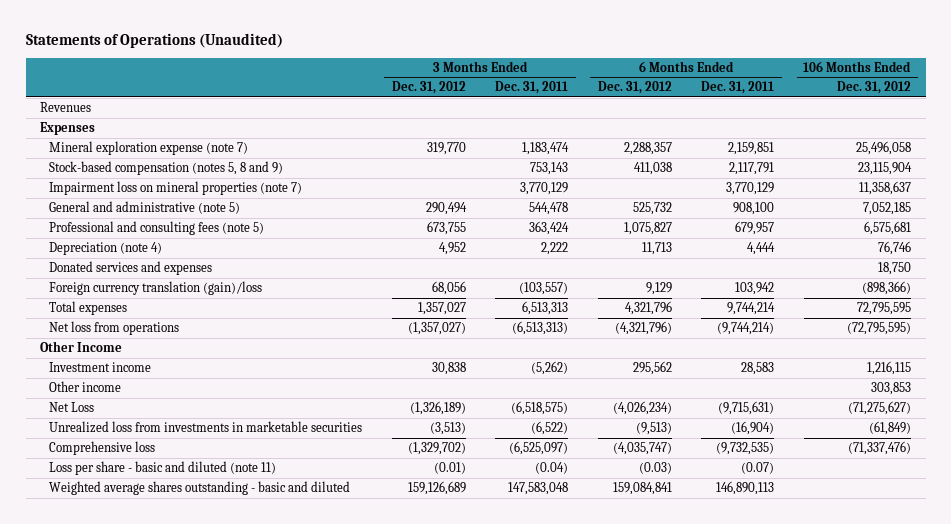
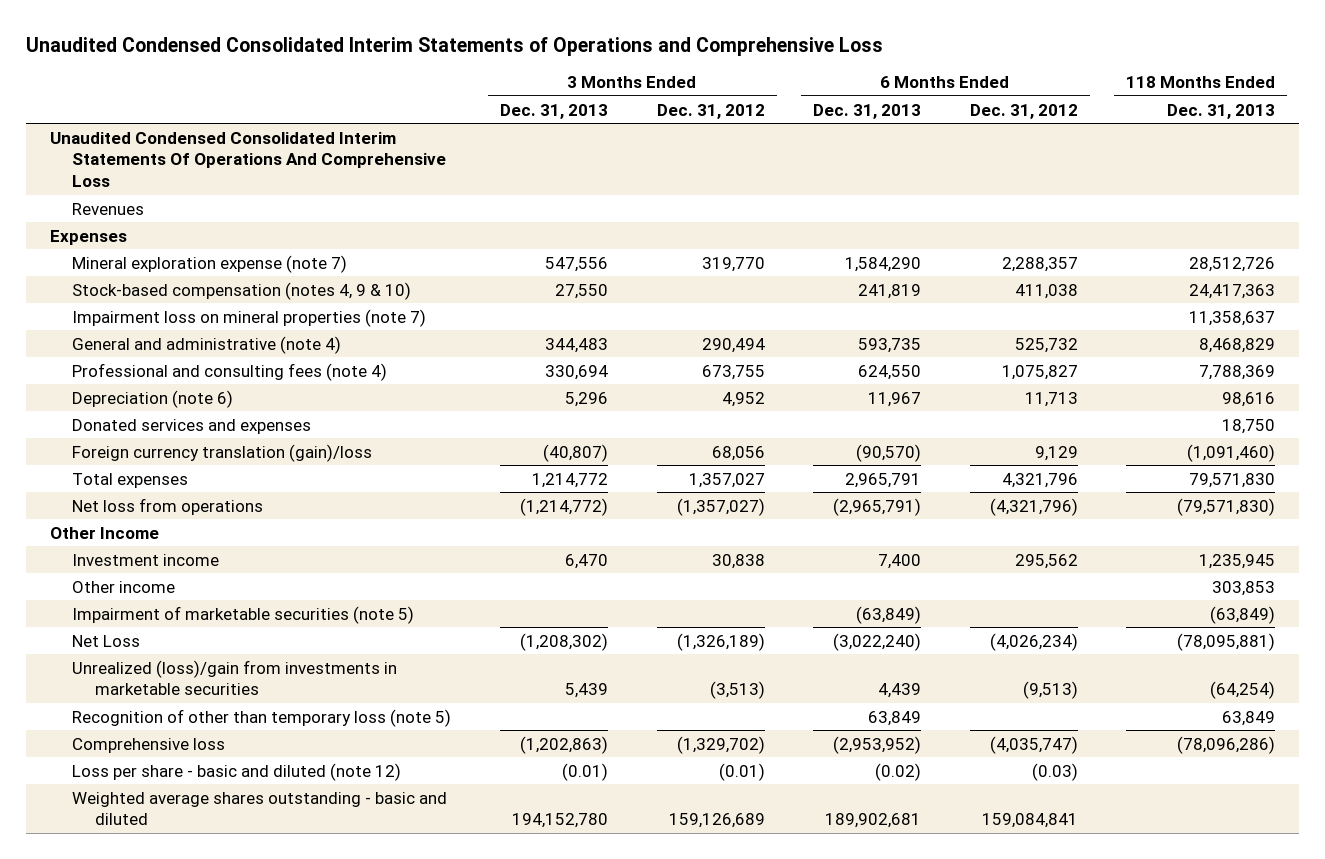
- Statements of Operations (Unaudited)
+ Unaudited Condensed Consolidated Interim Statements of Operations and Comprehensive Loss
- | 3 Months Ended Dec. 31, 2012 | 3 Months Ended Dec. 31, 2011 | 6 Months Ended Dec. 31, 2012 | 6 Months Ended Dec. 31, 2011 | 106 Months Ended Dec. 31, 2012
+ | 3 Months Ended Dec. 31, 2013 | 3 Months Ended Dec. 31, 2012 | 6 Months Ended Dec. 31, 2013 | 6 Months Ended Dec. 31, 2012 | 118 Months Ended Dec. 31, 2013
+ Unaudited Condensed Consolidated Interim Statements Of Operations And Comprehensive Loss
- Stock-based compensation (notes 5, 8 and 9) | | 753,143 | 411,038 | 2,117,791 | 23,115,904
+ Stock-based compensation (notes 4, 9 & 10) | 27,550 | | 241,819 | 411,038 | 24,417,363
- General and administrative (note 5) | 290,494 | 544,478 | 525,732 | 908,100 | 7,052,185
- Professional and consulting fees (note 5) | 673,755 | 363,424 | 1,075,827 | 679,957 | 6,575,681
- Depreciation (note 4) | 4,952 | 2,222 | 11,713 | 4,444 | 76,746
+ General and administrative (note 4) | 344,483 | 290,494 | 593,735 | 525,732 | 8,468,829
+ Professional and consulting fees (note 4) | 330,694 | 673,755 | 624,550 | 1,075,827 | 7,788,369
+ Depreciation (note 6) | 5,296 | 4,952 | 11,967 | 11,713 | 98,616
+ Impairment of marketable securities (note 5) | | | (63,849) | | (63,849)
- Unrealized loss from investments in marketable securities | (3,513) | (6,522) | (9,513) | (16,904) | (61,849)
+ Unrealized (loss)/gain from investments in marketable securities | 5,439 | (3,513) | 4,439 | (9,513) | (64,254)
+ Recognition of other than temporary loss (note 5) | | | 63,849 | | 63,849
- Loss per share - basic and diluted (note 11) | (0.01) | (0.04) | (0.03) | (0.07) |
+ Loss per share - basic and diluted (note 12) | (0.01) | (0.01) | (0.02) | (0.03) |

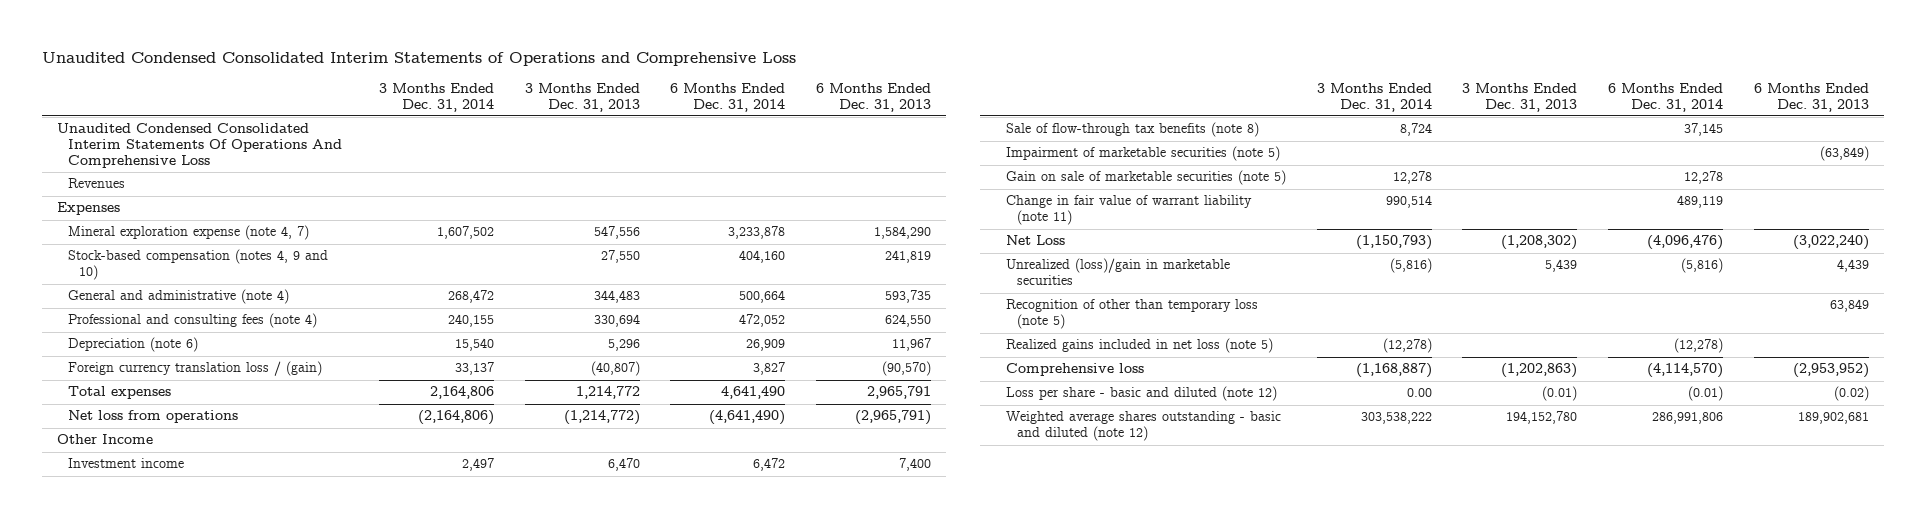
- | 3 Months Ended Dec. 31, 2013 | 3 Months Ended Dec. 31, 2012 | 6 Months Ended Dec. 31, 2013 | 6 Months Ended Dec. 31, 2012 | 118 Months Ended Dec. 31, 2013
+ | 3 Months Ended Dec. 31, 2014 | 3 Months Ended Dec. 31, 2013 | 6 Months Ended Dec. 31, 2014 | 6 Months Ended Dec. 31, 2013
- Mineral exploration expense (note 7) | 547,556 | 319,770 | 1,584,290 | 2,288,357 | 28,512,726
- Stock-based compensation (notes 4, 9 & 10) | 27,550 | | 241,819 | 411,038 | 24,417,363
- Impairment loss on mineral properties (note 7) | | | | | 11,358,637
+ Mineral exploration expense (note 4, 7) | 1,607,502 | 547,556 | 3,233,878 | 1,584,290
+ Stock-based compensation (notes 4, 9 and 10) | | 27,550 | 404,160 | 241,819
- Donated services and expenses | | | | | 18,750
- Foreign currency translation (gain)/loss | (40,807) | 68,056 | (90,570) | 9,129 | (1,091,460)
+ Foreign currency translation loss / (gain) | 33,137 | (40,807) | 3,827 | (90,570)
- Other income | | | | | 303,853
+ Sale of flow-through tax benefits (note 8) | 8,724 | | 37,145 |
+ Gain on sale of marketable securities (note 5) | 12,278 | | 12,278 |
+ Change in fair value of warrant liability (note 11) | 990,514 | | 489,119 |
- Unrealized (loss)/gain from investments in marketable securities | 5,439 | (3,513) | 4,439 | (9,513) | (64,254)
+ Unrealized (loss)/gain in marketable securities | (5,816) | 5,439 | (5,816) | 4,439
+ Realized gains included in net loss (note 5) | (12,278) | | (12,278) |
- Weighted average shares outstanding - basic and diluted | 194,152,780 | 159,126,689 | 189,902,681 | 159,084,841 |
+ Weighted average shares outstanding - basic and diluted (note 12) | 303,538,222 | 194,152,780 | 286,991,806 | 189,902,681

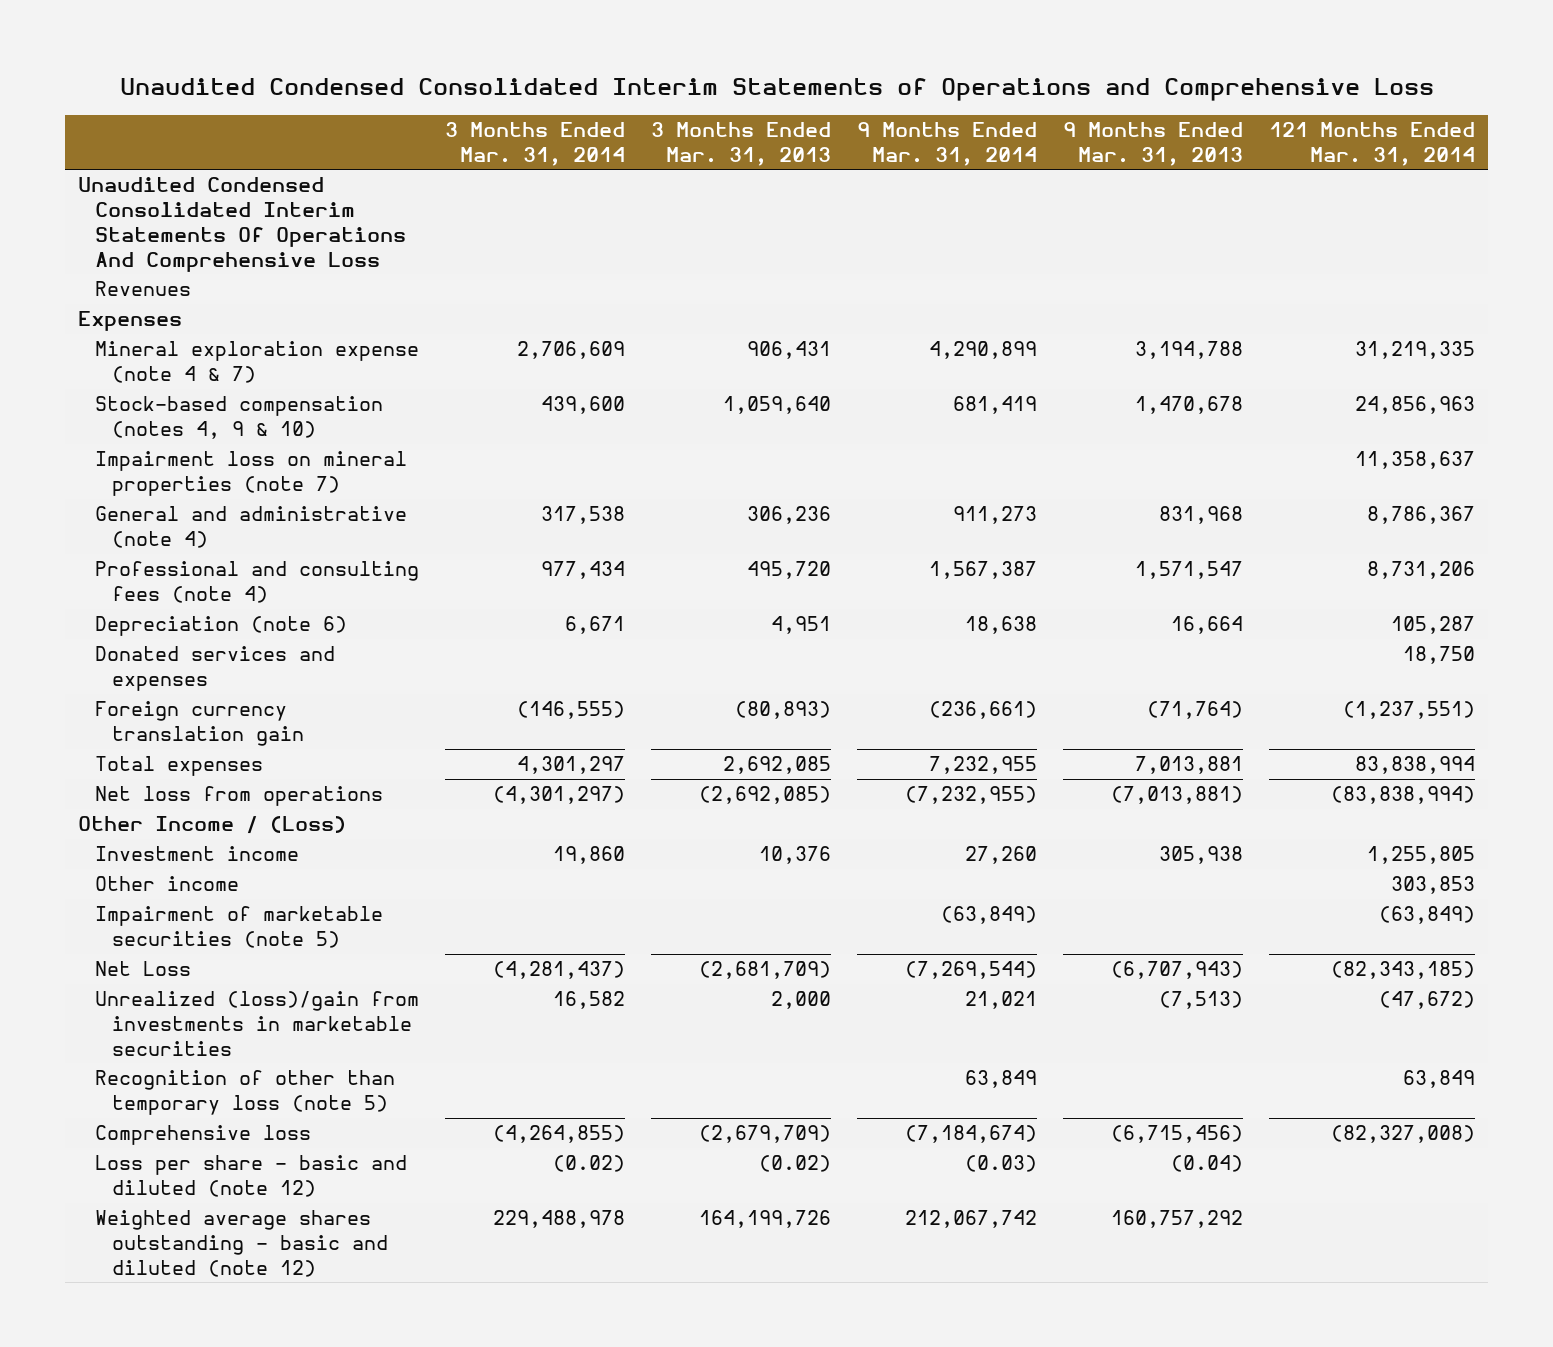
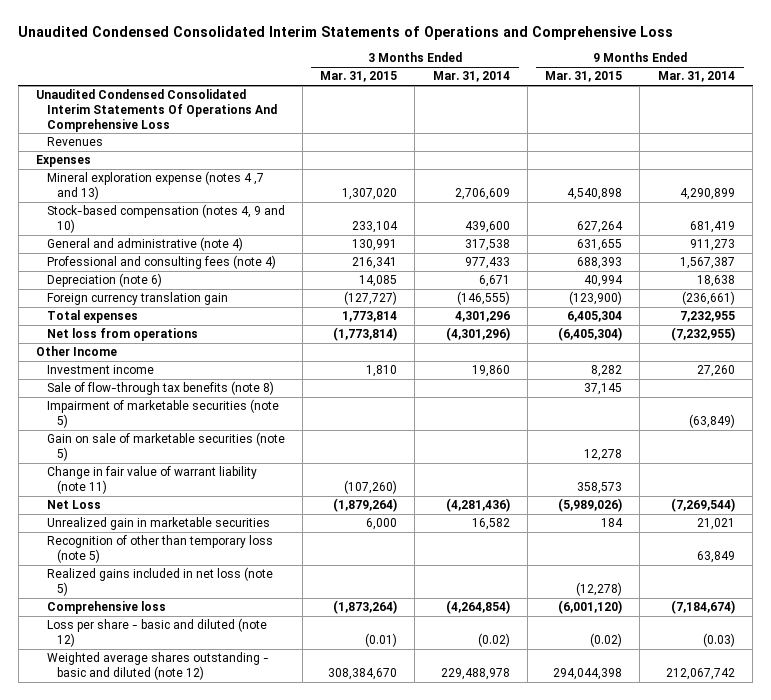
- | 3 Months Ended Mar. 31, 2014 | 3 Months Ended Mar. 31, 2013 | 9 Months Ended Mar. 31, 2014 | 9 Months Ended Mar. 31, 2013 | 121 Months Ended Mar. 31, 2014
+ | 3 Months Ended Mar. 31, 2015 | 3 Months Ended Mar. 31, 2014 | 9 Months Ended Mar. 31, 2015 | 9 Months Ended Mar. 31, 2014
- Mineral exploration expense (note 4 & 7) | 2,706,609 | 906,431 | 4,290,899 | 3,194,788 | 31,219,335
- Stock-based compensation (notes 4, 9 & 10) | 439,600 | 1,059,640 | 681,419 | 1,470,678 | 24,856,963
- Impairment loss on mineral properties (note 7) | | | | | 11,358,637
+ Mineral exploration expense (notes 4 ,7 and 13) | 1,307,020 | 2,706,609 | 4,540,898 | 4,290,899
+ Stock-based compensation (notes 4, 9 and 10) | 233,104 | 439,600 | 627,264 | 681,419
- Professional and consulting fees (note 4) | 977,434 | 495,720 | 1,567,387 | 1,571,547 | 8,731,206
+ Professional and consulting fees (note 4) | 216,341 | 977,433 | 688,393 | 1,567,387
- Donated services and expenses | | | | | 18,750
- Total expenses | 4,301,297 | 2,692,085 | 7,232,955 | 7,013,881 | 83,838,994
- Net loss from operations | (4,301,297) | (2,692,085) | (7,232,955) | (7,013,881) | (83,838,994)
- Other Income / (Loss)
+ Total expenses | 1,773,814 | 4,301,296 | 6,405,304 | 7,232,955
+ Net loss from operations | (1,773,814) | (4,301,296) | (6,405,304) | (7,232,955)
+ Other Income
- Other income | | | | | 303,853
+ Sale of flow-through tax benefits (note 8) | | | 37,145 |
- Net Loss | (4,281,437) | (2,681,709) | (7,269,544) | (6,707,943) | (82,343,185)
- Unrealized (loss)/gain from investments in marketable securities | 16,582 | 2,000 | 21,021 | (7,513) | (47,672)
+ Gain on sale of marketable securities (note 5) | | | 12,278 |
+ Change in fair value of warrant liability (note 11) | (107,260) | | 358,573 |
+ Net Loss | (1,879,264) | (4,281,436) | (5,989,026) | (7,269,544)
+ Unrealized gain in marketable securities | 6,000 | 16,582 | 184 | 21,021
- Comprehensive loss | (4,264,855) | (2,679,709) | (7,184,674) | (6,715,456) | (82,327,008)
+ Realized gains included in net loss (note 5) | | | (12,278) |
+ Comprehensive loss | (1,873,264) | (4,264,854) | (6,001,120) | (7,184,674)

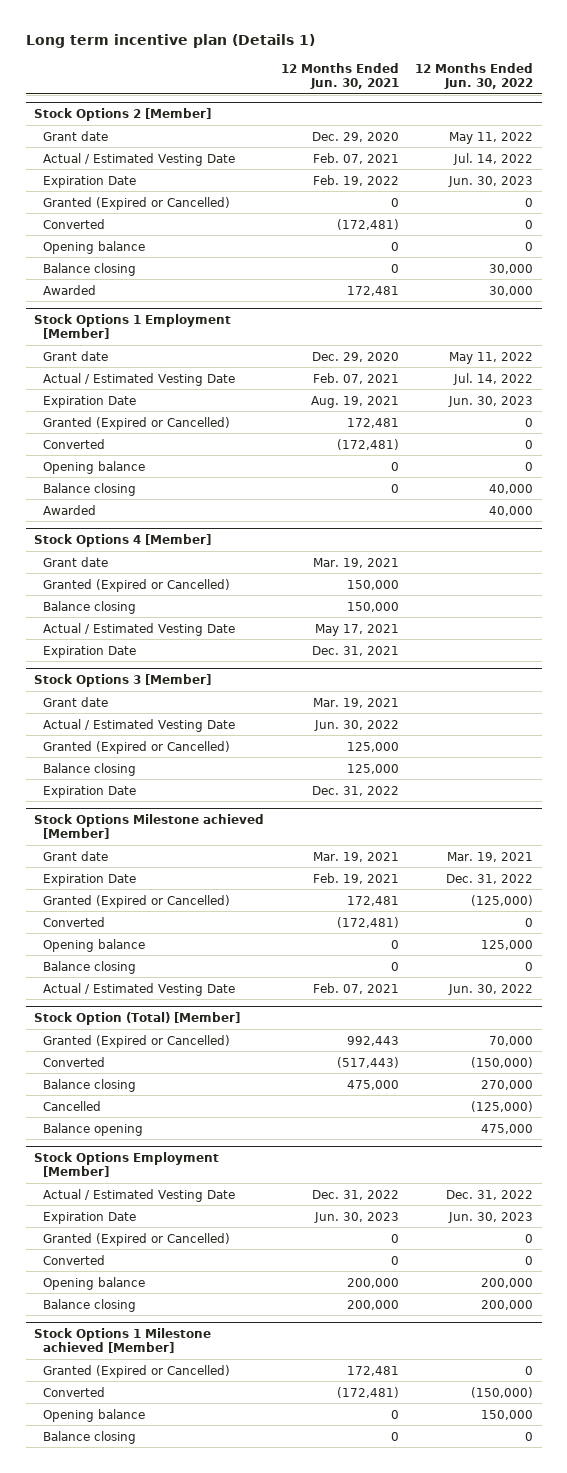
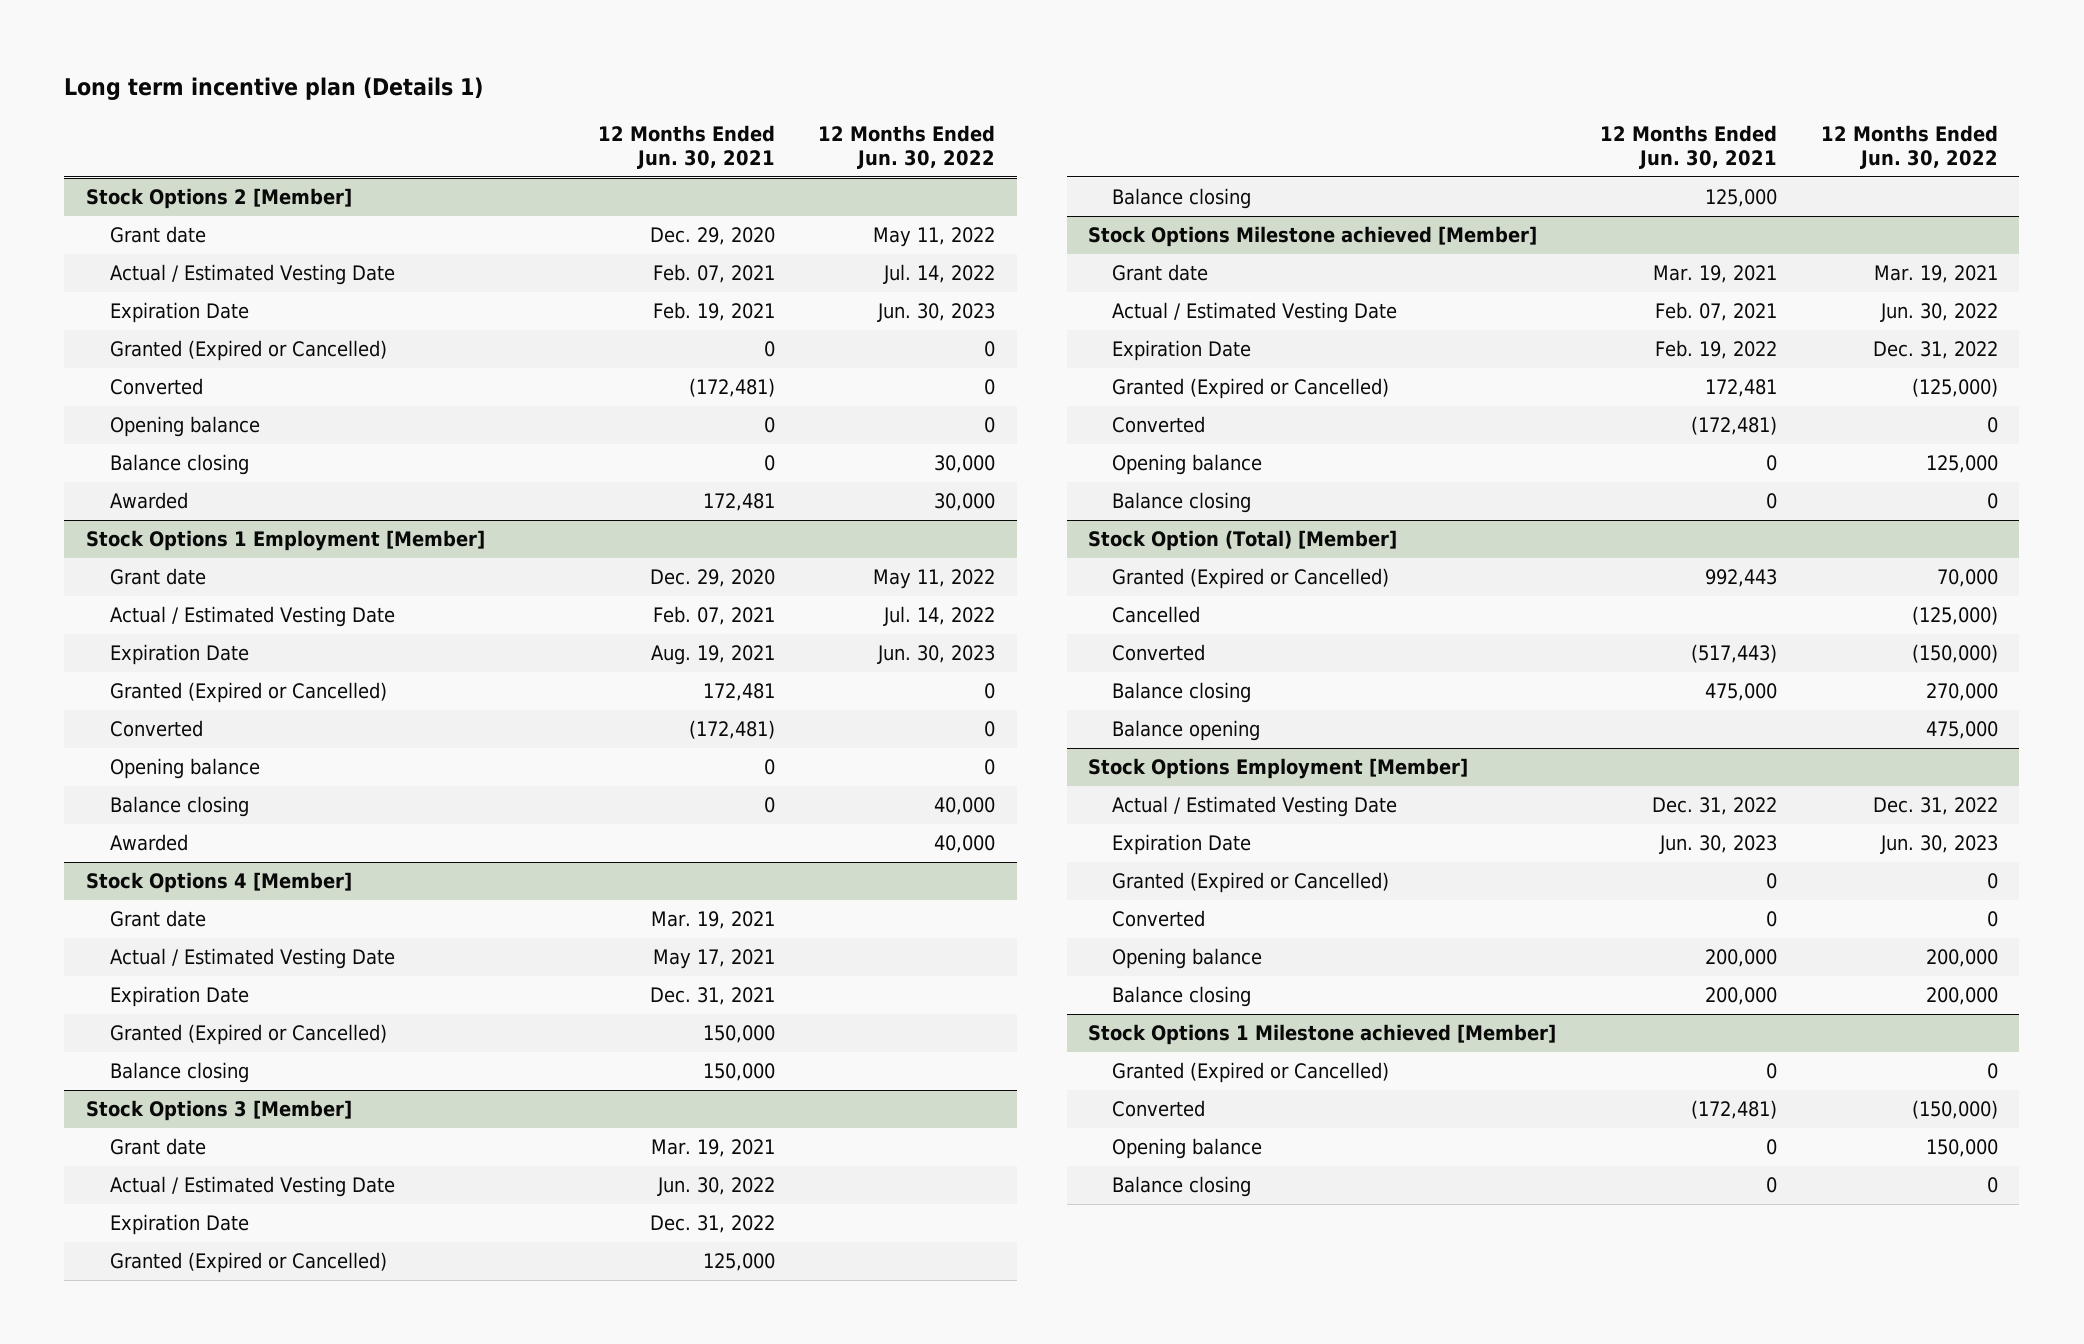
@ Stock Options 2 [Member]
- Expiration Date | Feb. 19, 2022 | Jun. 30, 2023
+ Expiration Date | Feb. 19, 2021 | Jun. 30, 2023
@ Stock Options 4 [Member]
moved down: Granted (Expired or Cancelled) | 150,000 |
moved down: Balance closing | 150,000 |
@ Stock Options 3 [Member]
moved up: Expiration Date | Dec. 31, 2022 |
@ Stock Options Milestone achieved [Member]
- Expiration Date | Feb. 19, 2021 | Dec. 31, 2022
moved up: Actual / Estimated Vesting Date | Feb. 07, 2021 | Jun. 30, 2022
+ Expiration Date | Feb. 19, 2022 | Dec. 31, 2022
@ Stock Option (Total) [Member]
moved up: Cancelled | | (125,000)
@ Stock Options 1 Milestone achieved [Member]
- Granted (Expired or Cancelled) | 172,481 | 0
+ Granted (Expired or Cancelled) | 0 | 0

